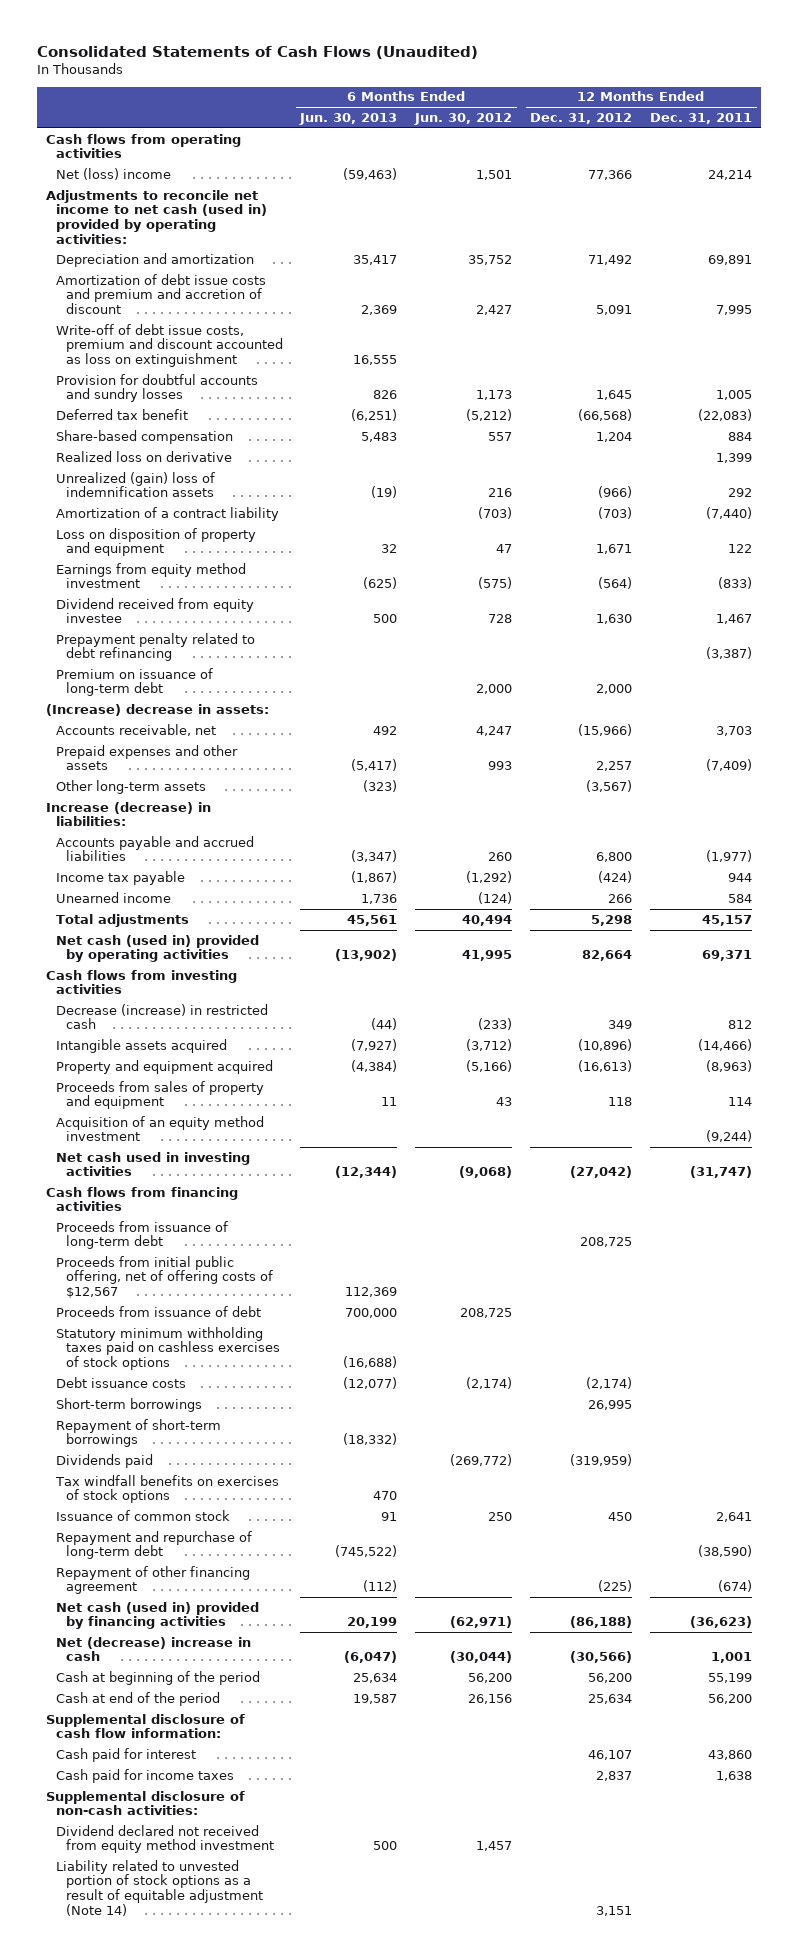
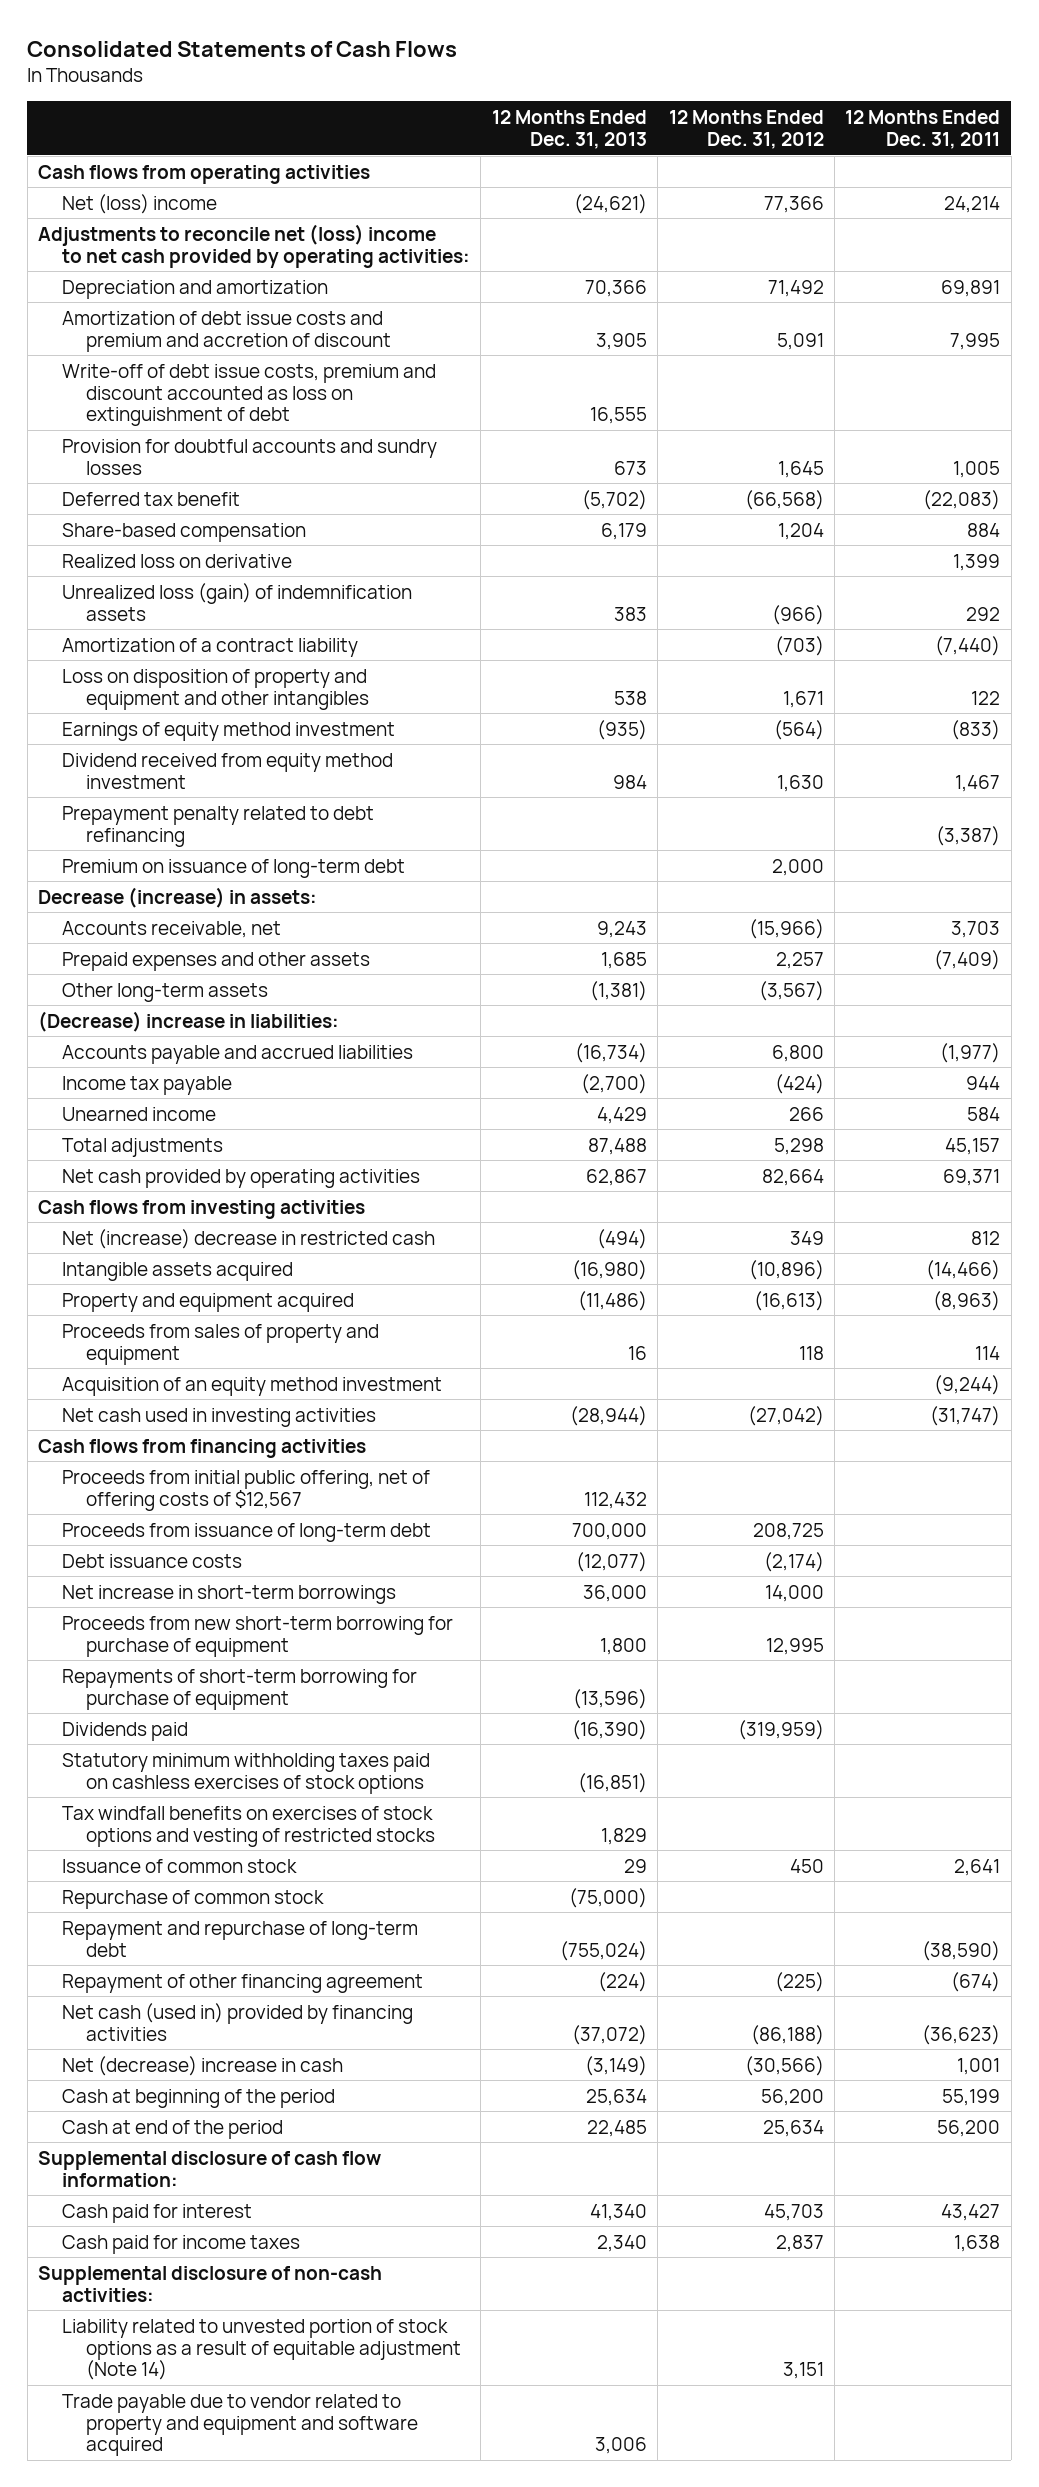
- Consolidated Statements of Cash Flows (Unaudited)
+ Consolidated Statements of Cash Flows
- | 6 Months Ended Jun. 30, 2013 | 6 Months Ended Jun. 30, 2012 | 12 Months Ended Dec. 31, 2012 | 12 Months Ended Dec. 31, 2011
+ | 12 Months Ended Dec. 31, 2013 | 12 Months Ended Dec. 31, 2012 | 12 Months Ended Dec. 31, 2011
- Adjustments to reconcile net income to net cash (used in) provided by operating activities:
+ Adjustments to reconcile net (loss) income to net cash provided by operating activities:
- Write-off of debt issue costs, premium and discount accounted as loss on extinguishment | 16,555 | | |
+ Write-off of debt issue costs, premium and discount accounted as loss on extinguishment of debt | 16,555 | |
- Unrealized (gain) loss of indemnification assets | (19) | 216 | (966) | 292
+ Unrealized loss (gain) of indemnification assets | 383 | (966) | 292
- Loss on disposition of property and equipment | 32 | 47 | 1,671 | 122
- Earnings from equity method investment | (625) | (575) | (564) | (833)
- Dividend received from equity investee | 500 | 728 | 1,630 | 1,467
+ Loss on disposition of property and equipment and other intangibles | 538 | 1,671 | 122
+ Earnings of equity method investment | (935) | (564) | (833)
+ Dividend received from equity method investment | 984 | 1,630 | 1,467
- (Increase) decrease in assets:
+ Decrease (increase) in assets:
- Increase (decrease) in liabilities:
+ (Decrease) increase in liabilities:
- Net cash (used in) provided by operating activities | (13,902) | 41,995 | 82,664 | 69,371
+ Net cash provided by operating activities | 62,867 | 82,664 | 69,371
- Decrease (increase) in restricted cash | (44) | (233) | 349 | 812
+ Net (increase) decrease in restricted cash | (494) | 349 | 812
- Proceeds from issuance of debt | 700,000 | 208,725 | |
moved down: Proceeds from issuance of long-term debt | 700,000 | 208,725 |
- Short-term borrowings | | | 26,995 |
- Repayment of short-term borrowings | (18,332) | | |
+ Net increase in short-term borrowings | 36,000 | 14,000 |
+ Proceeds from new short-term borrowing for purchase of equipment | 1,800 | 12,995 |
+ Repayments of short-term borrowing for purchase of equipment | (13,596) | |
- Tax windfall benefits on exercises of stock options | 470 | | |
moved down: Statutory minimum withholding taxes paid on cashless exercises of stock options | (16,851) | |
+ Tax windfall benefits on exercises of stock options and vesting of restricted stocks | 1,829 | |
+ Repurchase of common stock | (75,000) | |
- Cash paid for interest | | | 46,107 | 43,860
+ Cash paid for interest | 41,340 | 45,703 | 43,427
- Dividend declared not received from equity method investment | 500 | 1,457 | |
+ Trade payable due to vendor related to property and equipment and software acquired | 3,006 | |

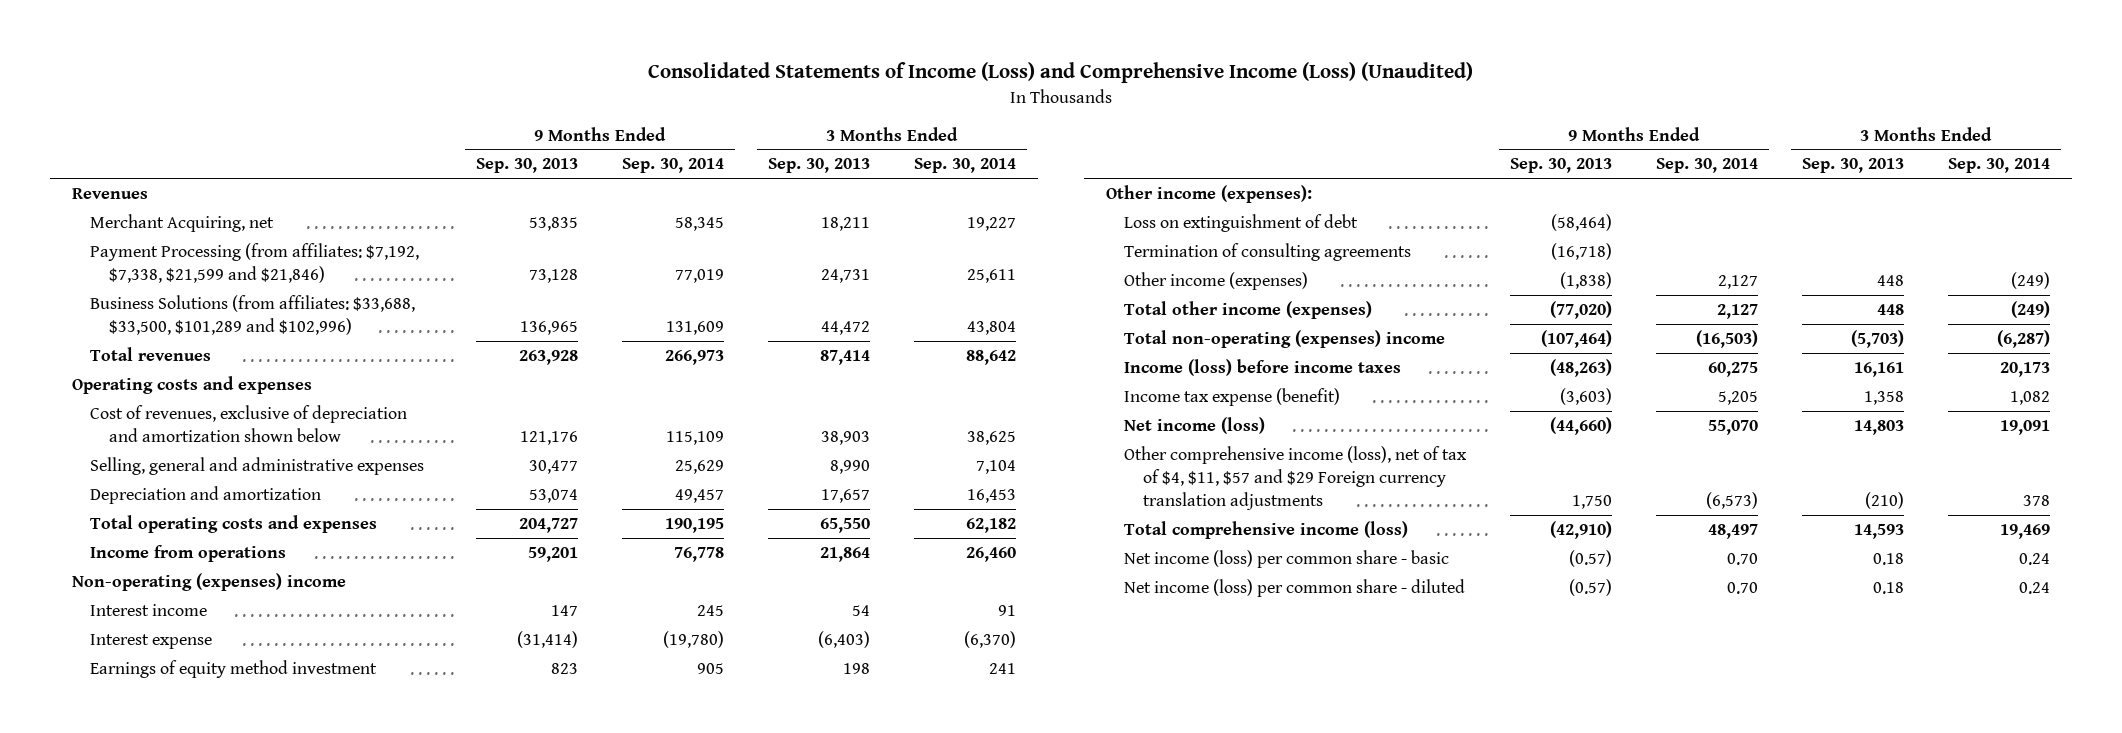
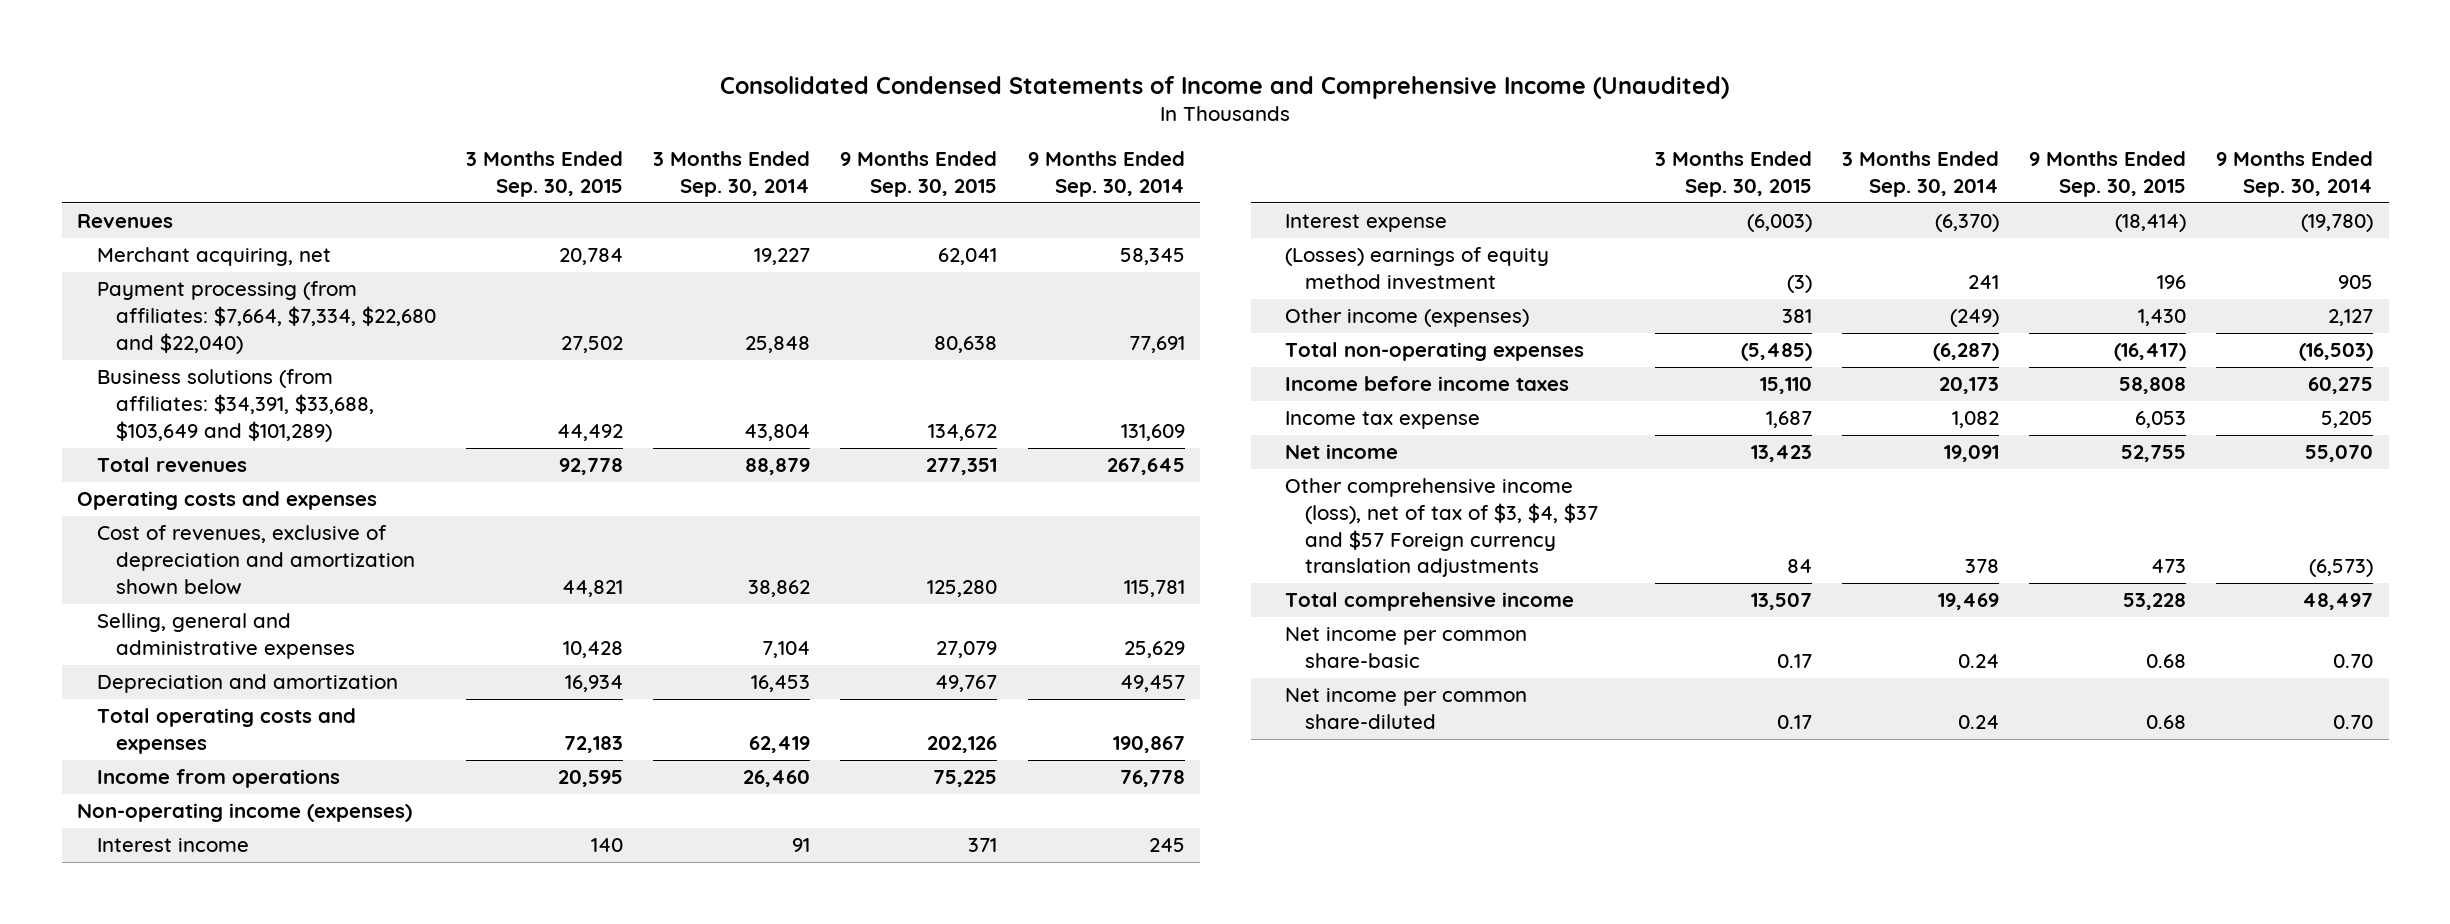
- Consolidated Statements of Income (Loss) and Comprehensive Income (Loss) (Unaudited)
+ Consolidated Condensed Statements of Income and Comprehensive Income (Unaudited)
- | 9 Months Ended Sep. 30, 2013 | 9 Months Ended Sep. 30, 2014 | 3 Months Ended Sep. 30, 2013 | 3 Months Ended Sep. 30, 2014
+ | 3 Months Ended Sep. 30, 2015 | 3 Months Ended Sep. 30, 2014 | 9 Months Ended Sep. 30, 2015 | 9 Months Ended Sep. 30, 2014
- Merchant Acquiring, net | 53,835 | 58,345 | 18,211 | 19,227
- Payment Processing (from affiliates: $7,192, $7,338, $21,599 and $21,846) | 73,128 | 77,019 | 24,731 | 25,611
- Business Solutions (from affiliates: $33,688, $33,500, $101,289 and $102,996) | 136,965 | 131,609 | 44,472 | 43,804
- Total revenues | 263,928 | 266,973 | 87,414 | 88,642
+ Merchant acquiring, net | 20,784 | 19,227 | 62,041 | 58,345
+ Payment processing (from affiliates: $7,664, $7,334, $22,680 and $22,040) | 27,502 | 25,848 | 80,638 | 77,691
+ Business solutions (from affiliates: $34,391, $33,688, $103,649 and $101,289) | 44,492 | 43,804 | 134,672 | 131,609
+ Total revenues | 92,778 | 88,879 | 277,351 | 267,645
- Cost of revenues, exclusive of depreciation and amortization shown below | 121,176 | 115,109 | 38,903 | 38,625
+ Cost of revenues, exclusive of depreciation and amortization shown below | 44,821 | 38,862 | 125,280 | 115,781
- Total operating costs and expenses | 204,727 | 190,195 | 65,550 | 62,182
+ Total operating costs and expenses | 72,183 | 62,419 | 202,126 | 190,867
- Non-operating (expenses) income
+ Non-operating income (expenses)
- Earnings of equity method investment | 823 | 905 | 198 | 241
- Other income (expenses):
- Loss on extinguishment of debt | (58,464) | | |
- Termination of consulting agreements | (16,718) | | |
+ (Losses) earnings of equity method investment | (3) | 241 | 196 | 905
- Total other income (expenses) | (77,020) | 2,127 | 448 | (249)
- Total non-operating (expenses) income | (107,464) | (16,503) | (5,703) | (6,287)
- Income (loss) before income taxes | (48,263) | 60,275 | 16,161 | 20,173
- Income tax expense (benefit) | (3,603) | 5,205 | 1,358 | 1,082
- Net income (loss) | (44,660) | 55,070 | 14,803 | 19,091
- Other comprehensive income (loss), net of tax of $4, $11, $57 and $29 Foreign currency translation adjustments | 1,750 | (6,573) | (210) | 378
- Total comprehensive income (loss) | (42,910) | 48,497 | 14,593 | 19,469
- Net income (loss) per common share - basic | (0.57) | 0.70 | 0.18 | 0.24
- Net income (loss) per common share - diluted | (0.57) | 0.70 | 0.18 | 0.24
+ Total non-operating expenses | (5,485) | (6,287) | (16,417) | (16,503)
+ Income before income taxes | 15,110 | 20,173 | 58,808 | 60,275
+ Income tax expense | 1,687 | 1,082 | 6,053 | 5,205
+ Net income | 13,423 | 19,091 | 52,755 | 55,070
+ Other comprehensive income (loss), net of tax of $3, $4, $37 and $57 Foreign currency translation adjustments | 84 | 378 | 473 | (6,573)
+ Total comprehensive income | 13,507 | 19,469 | 53,228 | 48,497
+ Net income per common share-basic | 0.17 | 0.24 | 0.68 | 0.70
+ Net income per common share-diluted | 0.17 | 0.24 | 0.68 | 0.70

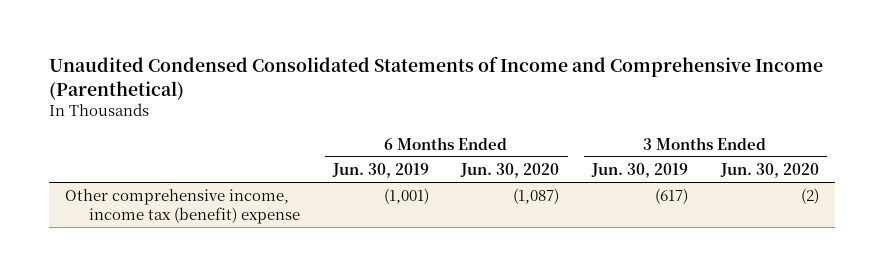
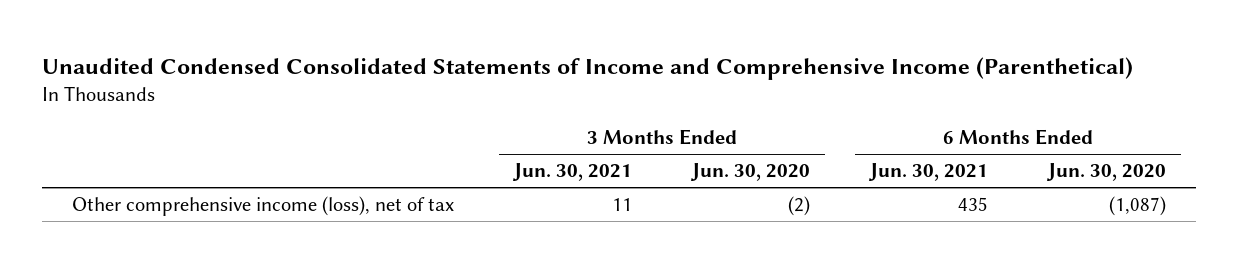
- | 6 Months Ended Jun. 30, 2019 | 6 Months Ended Jun. 30, 2020 | 3 Months Ended Jun. 30, 2019 | 3 Months Ended Jun. 30, 2020
+ | 3 Months Ended Jun. 30, 2021 | 3 Months Ended Jun. 30, 2020 | 6 Months Ended Jun. 30, 2021 | 6 Months Ended Jun. 30, 2020
- Other comprehensive income, income tax (benefit) expense | (1,001) | (1,087) | (617) | (2)
+ Other comprehensive income (loss), net of tax | 11 | (2) | 435 | (1,087)

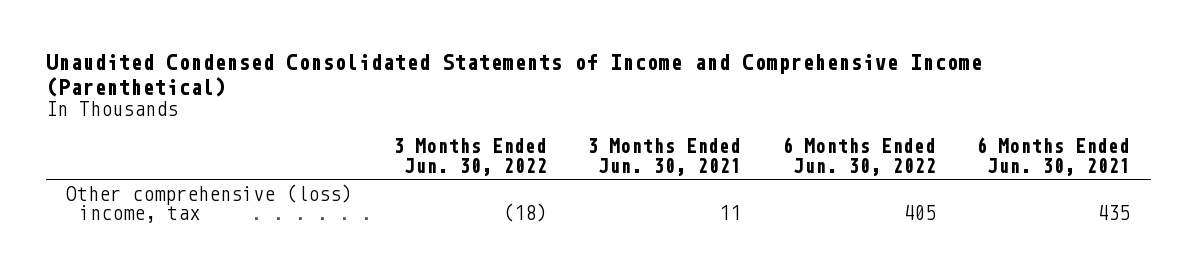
- | 3 Months Ended Jun. 30, 2021 | 3 Months Ended Jun. 30, 2020 | 6 Months Ended Jun. 30, 2021 | 6 Months Ended Jun. 30, 2020
+ | 3 Months Ended Jun. 30, 2022 | 3 Months Ended Jun. 30, 2021 | 6 Months Ended Jun. 30, 2022 | 6 Months Ended Jun. 30, 2021
- Other comprehensive income (loss), net of tax | 11 | (2) | 435 | (1,087)
+ Other comprehensive (loss) income, tax | (18) | 11 | 405 | 435

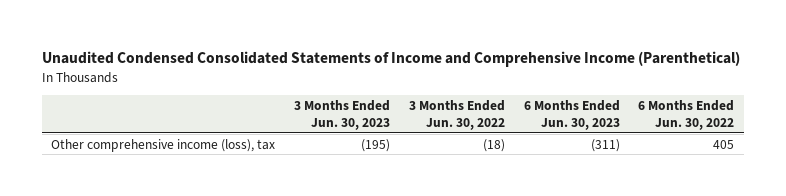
- | 3 Months Ended Jun. 30, 2022 | 3 Months Ended Jun. 30, 2021 | 6 Months Ended Jun. 30, 2022 | 6 Months Ended Jun. 30, 2021
+ | 3 Months Ended Jun. 30, 2023 | 3 Months Ended Jun. 30, 2022 | 6 Months Ended Jun. 30, 2023 | 6 Months Ended Jun. 30, 2022
- Other comprehensive (loss) income, tax | (18) | 11 | 405 | 435
+ Other comprehensive income (loss), tax | (195) | (18) | (311) | 405

